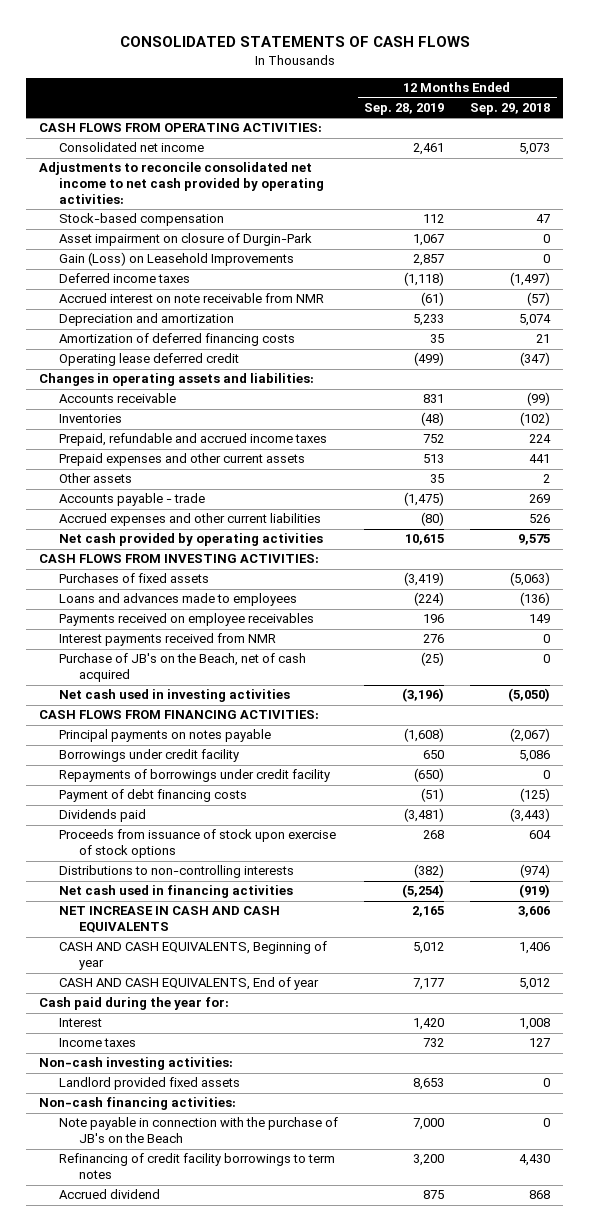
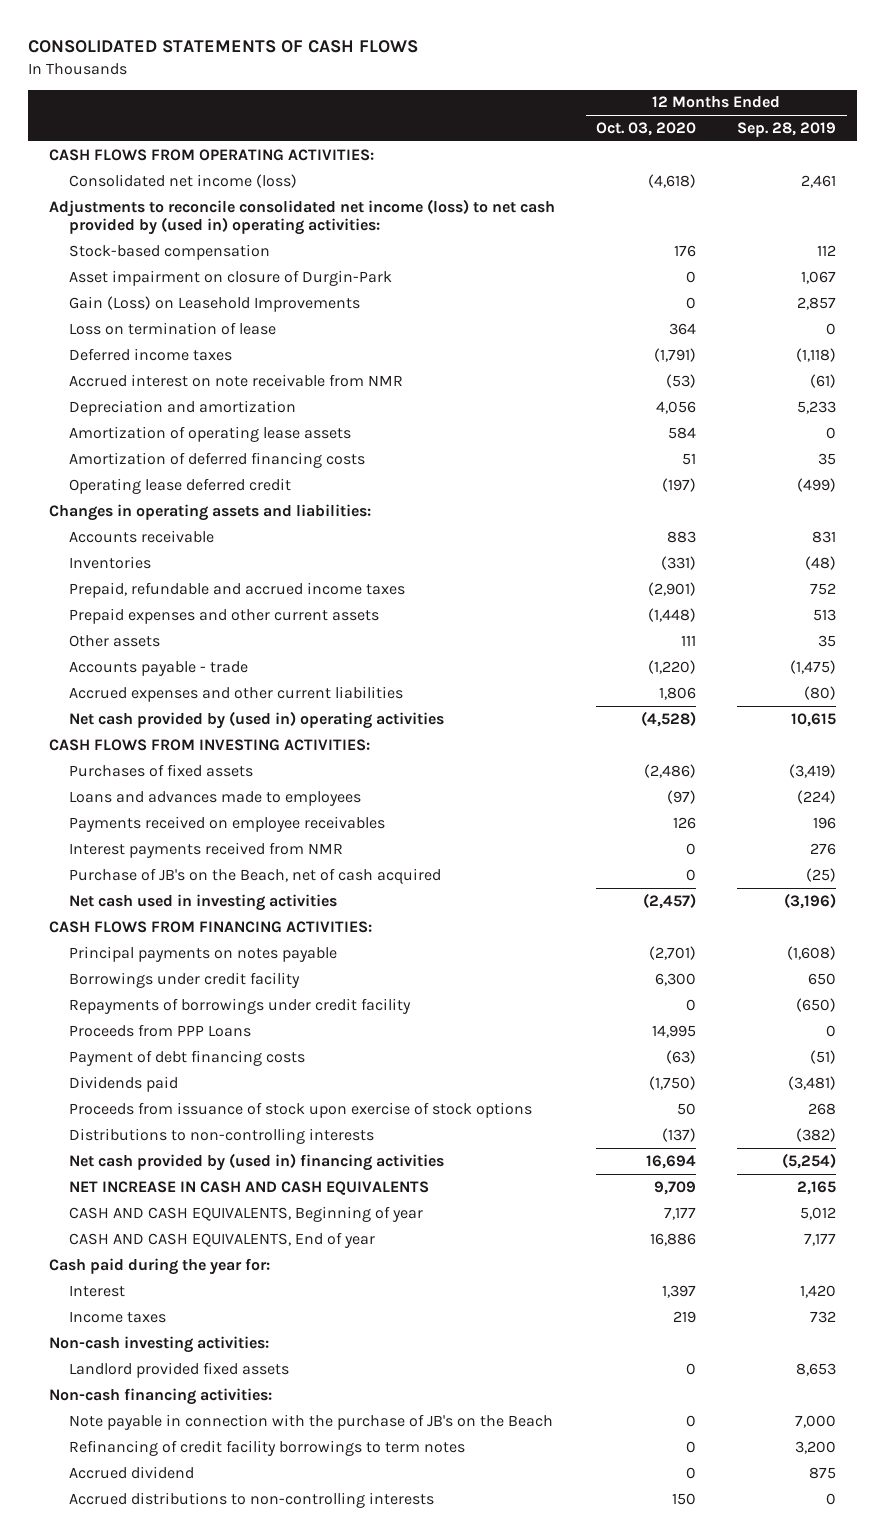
- | 12 Months Ended Sep. 28, 2019 | 12 Months Ended Sep. 29, 2018
+ | 12 Months Ended Oct. 03, 2020 | 12 Months Ended Sep. 28, 2019
- Consolidated net income | 2,461 | 5,073
- Adjustments to reconcile consolidated net income to net cash provided by operating activities:
+ Consolidated net income (loss) | (4,618) | 2,461
+ Adjustments to reconcile consolidated net income (loss) to net cash provided by (used in) operating activities:
+ Loss on termination of lease | 364 | 0
+ Amortization of operating lease assets | 584 | 0
- Net cash provided by operating activities | 10,615 | 9,575
+ Net cash provided by (used in) operating activities | (4,528) | 10,615
+ Proceeds from PPP Loans | 14,995 | 0
- Net cash used in financing activities | (5,254) | (919)
+ Net cash provided by (used in) financing activities | 16,694 | (5,254)
+ Accrued distributions to non-controlling interests | 150 | 0

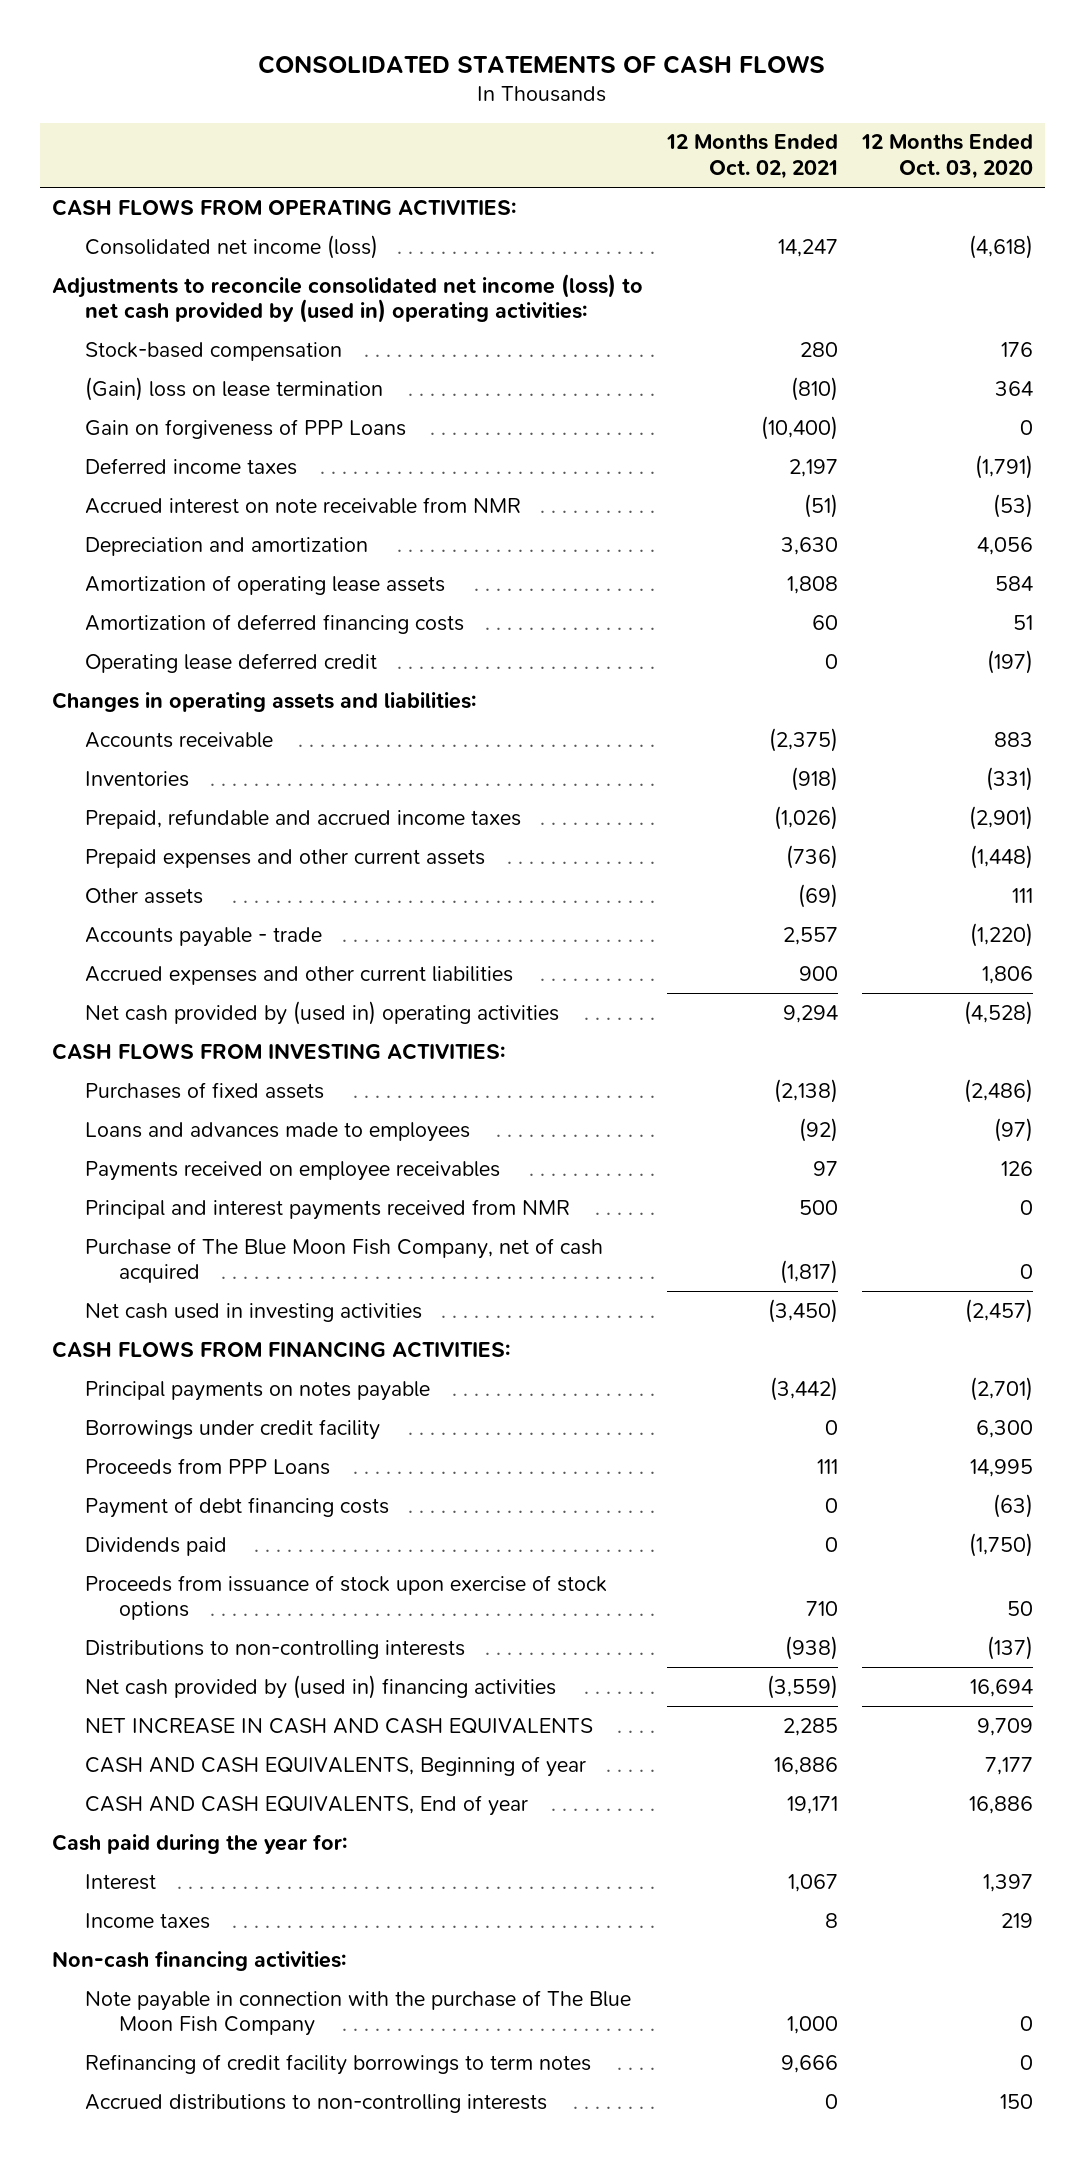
- | 12 Months Ended Oct. 03, 2020 | 12 Months Ended Sep. 28, 2019
+ | 12 Months Ended Oct. 02, 2021 | 12 Months Ended Oct. 03, 2020
- Asset impairment on closure of Durgin-Park | 0 | 1,067
- Gain (Loss) on Leasehold Improvements | 0 | 2,857
- Loss on termination of lease | 364 | 0
+ (Gain) loss on lease termination | (810) | 364
+ Gain on forgiveness of PPP Loans | (10,400) | 0
- Interest payments received from NMR | 0 | 276
- Purchase of JB's on the Beach, net of cash acquired | 0 | (25)
+ Principal and interest payments received from NMR | 500 | 0
+ Purchase of The Blue Moon Fish Company, net of cash acquired | (1,817) | 0
- Repayments of borrowings under credit facility | 0 | (650)
- Non-cash investing activities:
- Landlord provided fixed assets | 0 | 8,653
- Note payable in connection with the purchase of JB's on the Beach | 0 | 7,000
+ Note payable in connection with the purchase of The Blue Moon Fish Company | 1,000 | 0
- Accrued dividend | 0 | 875

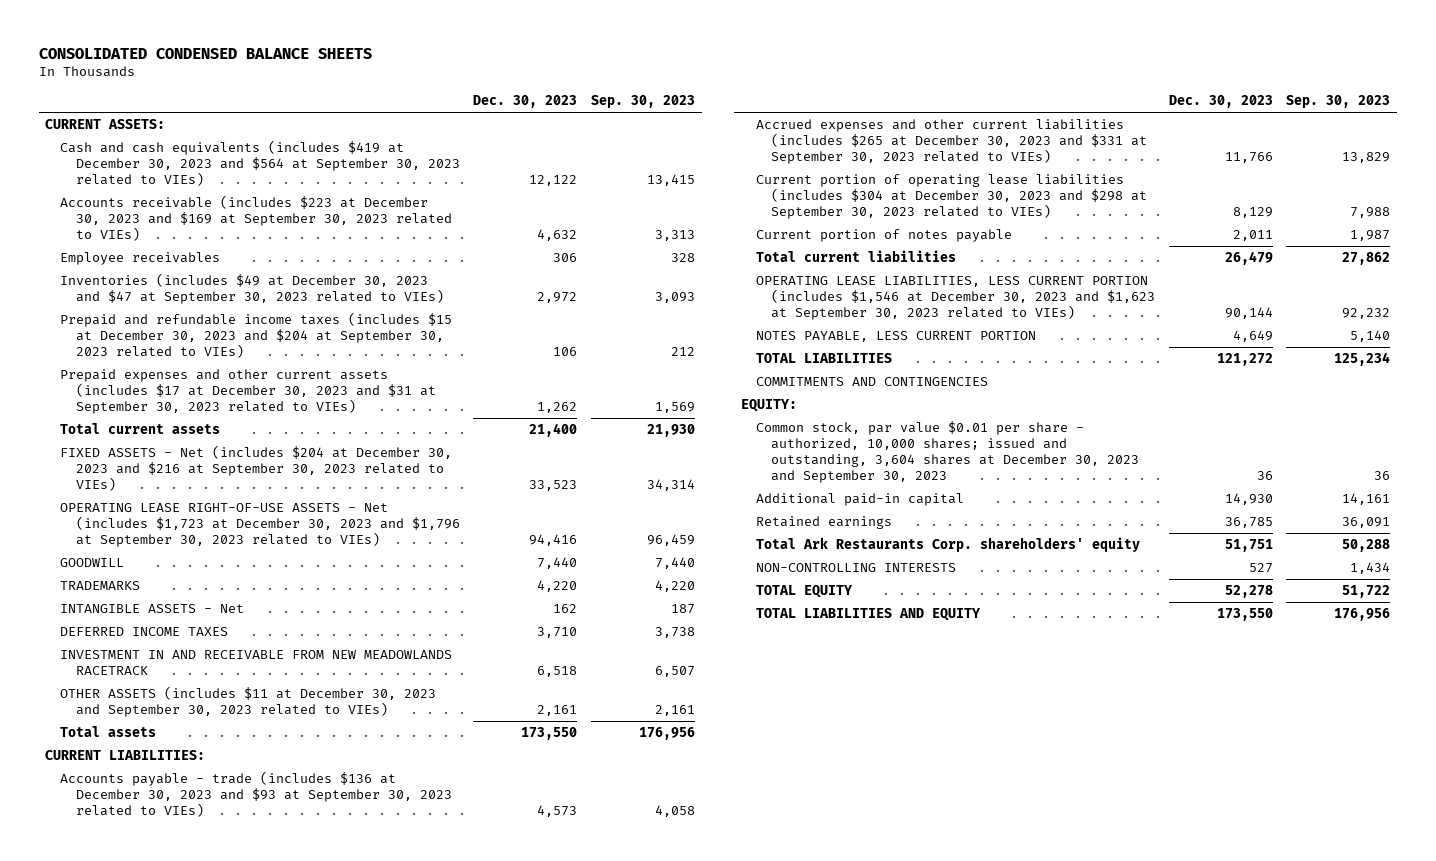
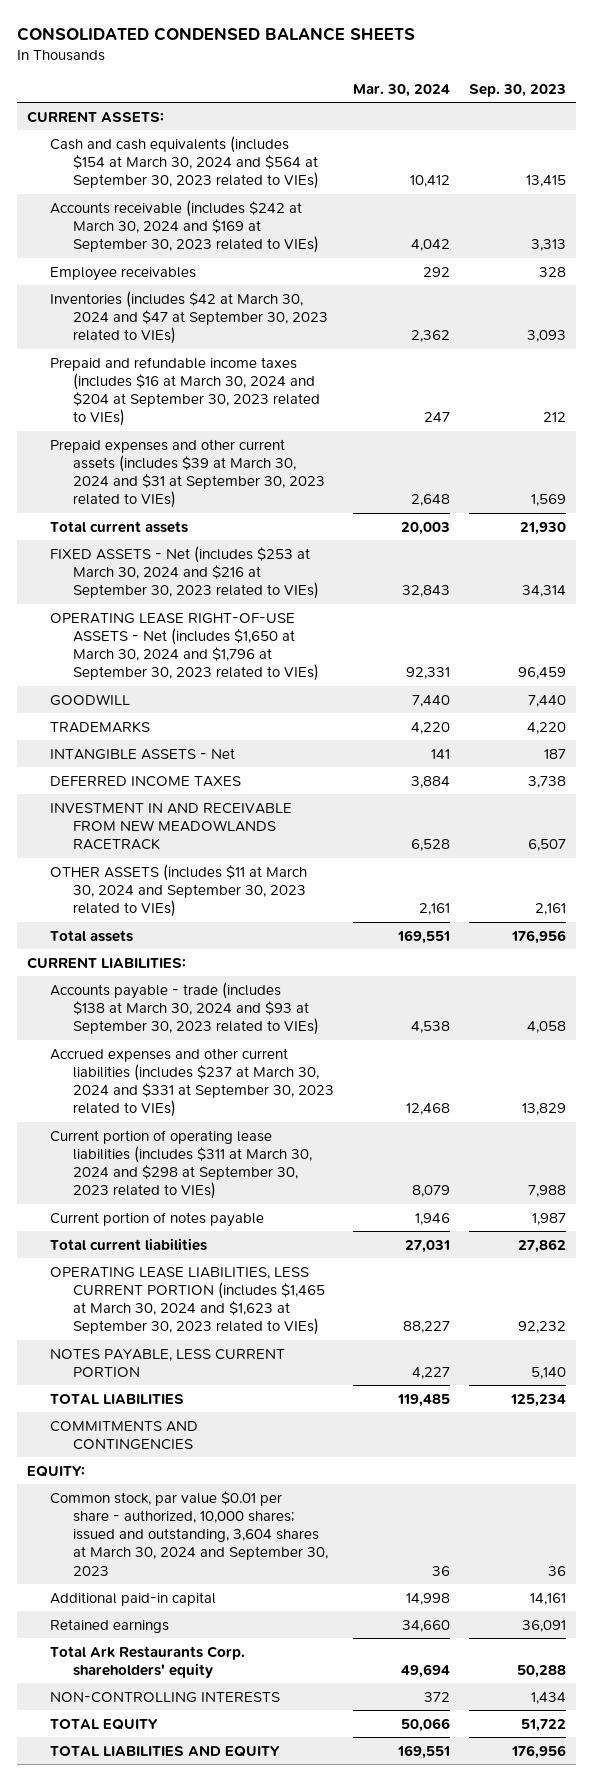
- | Dec. 30, 2023 | Sep. 30, 2023
+ | Mar. 30, 2024 | Sep. 30, 2023
- Cash and cash equivalents (includes $419 at December 30, 2023 and $564 at September 30, 2023 related to VIEs) | 12,122 | 13,415
- Accounts receivable (includes $223 at December 30, 2023 and $169 at September 30, 2023 related to VIEs) | 4,632 | 3,313
+ Cash and cash equivalents (includes $154 at March 30, 2024 and $564 at September 30, 2023 related to VIEs) | 10,412 | 13,415
+ Accounts receivable (includes $242 at March 30, 2024 and $169 at September 30, 2023 related to VIEs) | 4,042 | 3,313
- Inventories (includes $49 at December 30, 2023 and $47 at September 30, 2023 related to VIEs) | 2,972 | 3,093
- Prepaid and refundable income taxes (includes $15 at December 30, 2023 and $204 at September 30, 2023 related to VIEs) | 106 | 212
- Prepaid expenses and other current assets (includes $17 at December 30, 2023 and $31 at September 30, 2023 related to VIEs) | 1,262 | 1,569
+ Inventories (includes $42 at March 30, 2024 and $47 at September 30, 2023 related to VIEs) | 2,362 | 3,093
+ Prepaid and refundable income taxes (includes $16 at March 30, 2024 and $204 at September 30, 2023 related to VIEs) | 247 | 212
+ Prepaid expenses and other current assets (includes $39 at March 30, 2024 and $31 at September 30, 2023 related to VIEs) | 2,648 | 1,569
- FIXED ASSETS - Net (includes $204 at December 30, 2023 and $216 at September 30, 2023 related to VIEs) | 33,523 | 34,314
- OPERATING LEASE RIGHT-OF-USE ASSETS - Net (includes $1,723 at December 30, 2023 and $1,796 at September 30, 2023 related to VIEs) | 94,416 | 96,459
+ FIXED ASSETS - Net (includes $253 at March 30, 2024 and $216 at September 30, 2023 related to VIEs) | 32,843 | 34,314
+ OPERATING LEASE RIGHT-OF-USE ASSETS - Net (includes $1,650 at March 30, 2024 and $1,796 at September 30, 2023 related to VIEs) | 92,331 | 96,459
- OTHER ASSETS (includes $11 at December 30, 2023 and September 30, 2023 related to VIEs) | 2,161 | 2,161
+ OTHER ASSETS (includes $11 at March 30, 2024 and September 30, 2023 related to VIEs) | 2,161 | 2,161
- Accounts payable - trade (includes $136 at December 30, 2023 and $93 at September 30, 2023 related to VIEs) | 4,573 | 4,058
- Accrued expenses and other current liabilities (includes $265 at December 30, 2023 and $331 at September 30, 2023 related to VIEs) | 11,766 | 13,829
- Current portion of operating lease liabilities (includes $304 at December 30, 2023 and $298 at September 30, 2023 related to VIEs) | 8,129 | 7,988
+ Accounts payable - trade (includes $138 at March 30, 2024 and $93 at September 30, 2023 related to VIEs) | 4,538 | 4,058
+ Accrued expenses and other current liabilities (includes $237 at March 30, 2024 and $331 at September 30, 2023 related to VIEs) | 12,468 | 13,829
+ Current portion of operating lease liabilities (includes $311 at March 30, 2024 and $298 at September 30, 2023 related to VIEs) | 8,079 | 7,988
- OPERATING LEASE LIABILITIES, LESS CURRENT PORTION (includes $1,546 at December 30, 2023 and $1,623 at September 30, 2023 related to VIEs) | 90,144 | 92,232
+ OPERATING LEASE LIABILITIES, LESS CURRENT PORTION (includes $1,465 at March 30, 2024 and $1,623 at September 30, 2023 related to VIEs) | 88,227 | 92,232
- Common stock, par value $0.01 per share - authorized, 10,000 shares; issued and outstanding, 3,604 shares at December 30, 2023 and September 30, 2023 | 36 | 36
+ Common stock, par value $0.01 per share - authorized, 10,000 shares; issued and outstanding, 3,604 shares at March 30, 2024 and September 30, 2023 | 36 | 36

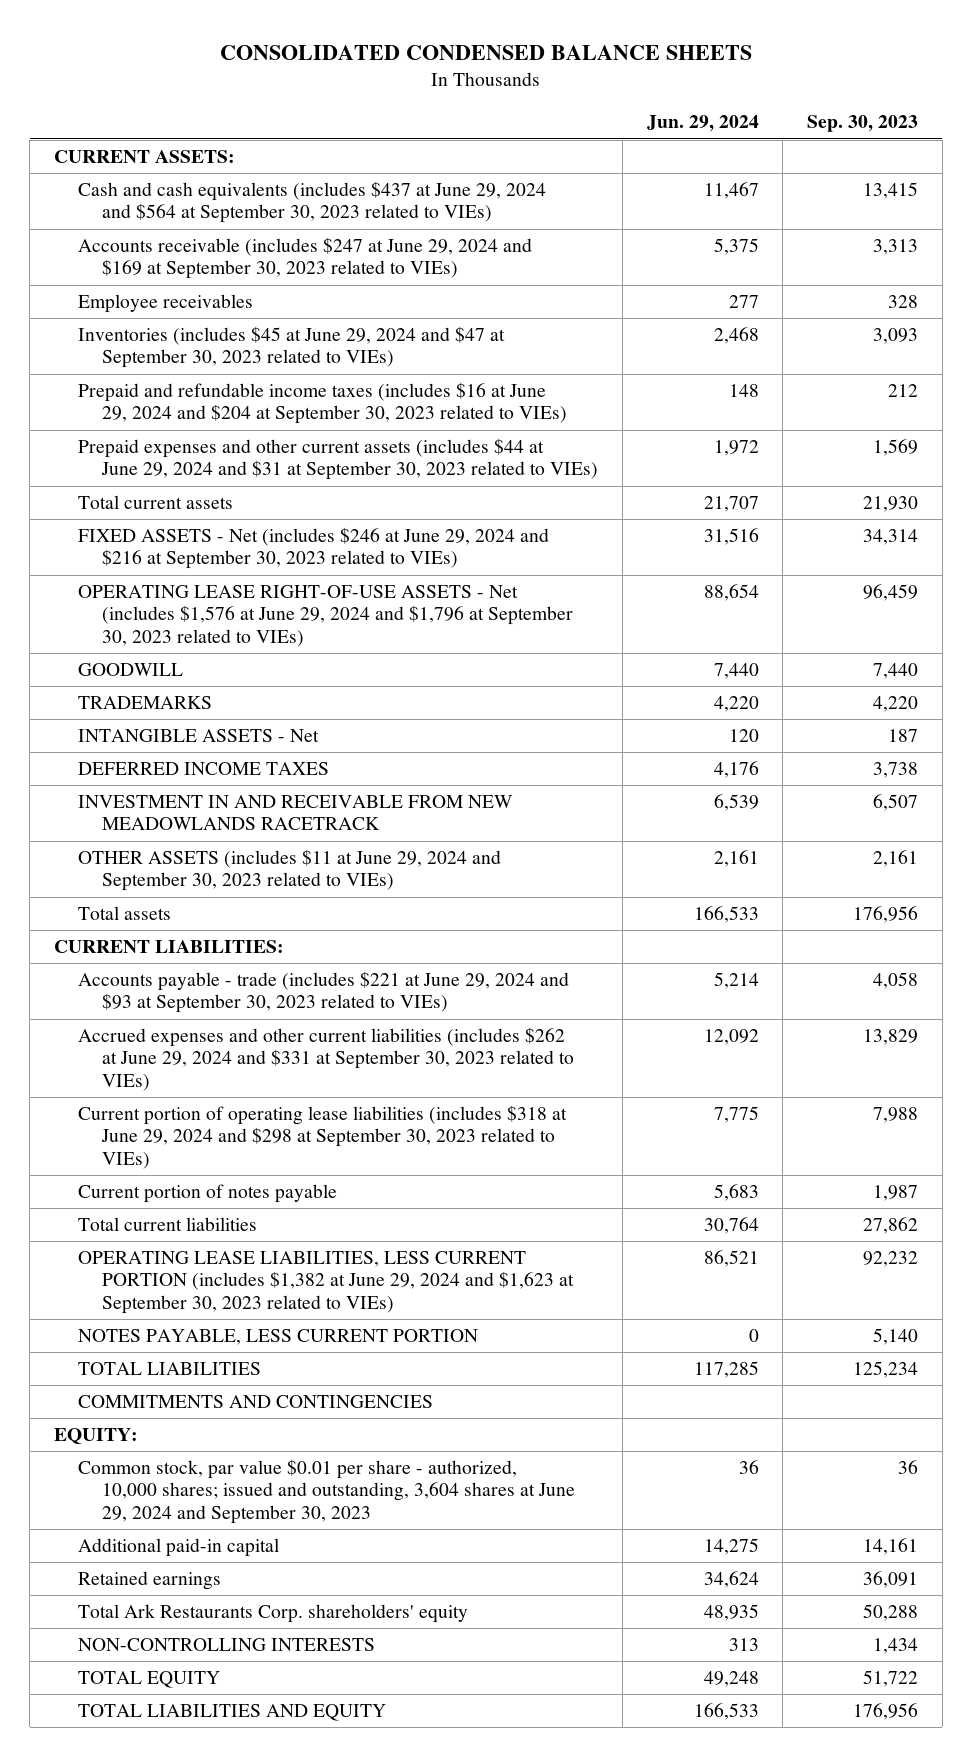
- | Mar. 30, 2024 | Sep. 30, 2023
+ | Jun. 29, 2024 | Sep. 30, 2023
- Cash and cash equivalents (includes $154 at March 30, 2024 and $564 at September 30, 2023 related to VIEs) | 10,412 | 13,415
- Accounts receivable (includes $242 at March 30, 2024 and $169 at September 30, 2023 related to VIEs) | 4,042 | 3,313
+ Cash and cash equivalents (includes $437 at June 29, 2024 and $564 at September 30, 2023 related to VIEs) | 11,467 | 13,415
+ Accounts receivable (includes $247 at June 29, 2024 and $169 at September 30, 2023 related to VIEs) | 5,375 | 3,313
- Inventories (includes $42 at March 30, 2024 and $47 at September 30, 2023 related to VIEs) | 2,362 | 3,093
- Prepaid and refundable income taxes (includes $16 at March 30, 2024 and $204 at September 30, 2023 related to VIEs) | 247 | 212
- Prepaid expenses and other current assets (includes $39 at March 30, 2024 and $31 at September 30, 2023 related to VIEs) | 2,648 | 1,569
+ Inventories (includes $45 at June 29, 2024 and $47 at September 30, 2023 related to VIEs) | 2,468 | 3,093
+ Prepaid and refundable income taxes (includes $16 at June 29, 2024 and $204 at September 30, 2023 related to VIEs) | 148 | 212
+ Prepaid expenses and other current assets (includes $44 at June 29, 2024 and $31 at September 30, 2023 related to VIEs) | 1,972 | 1,569
- FIXED ASSETS - Net (includes $253 at March 30, 2024 and $216 at September 30, 2023 related to VIEs) | 32,843 | 34,314
- OPERATING LEASE RIGHT-OF-USE ASSETS - Net (includes $1,650 at March 30, 2024 and $1,796 at September 30, 2023 related to VIEs) | 92,331 | 96,459
+ FIXED ASSETS - Net (includes $246 at June 29, 2024 and $216 at September 30, 2023 related to VIEs) | 31,516 | 34,314
+ OPERATING LEASE RIGHT-OF-USE ASSETS - Net (includes $1,576 at June 29, 2024 and $1,796 at September 30, 2023 related to VIEs) | 88,654 | 96,459
- OTHER ASSETS (includes $11 at March 30, 2024 and September 30, 2023 related to VIEs) | 2,161 | 2,161
+ OTHER ASSETS (includes $11 at June 29, 2024 and September 30, 2023 related to VIEs) | 2,161 | 2,161
- Accounts payable - trade (includes $138 at March 30, 2024 and $93 at September 30, 2023 related to VIEs) | 4,538 | 4,058
- Accrued expenses and other current liabilities (includes $237 at March 30, 2024 and $331 at September 30, 2023 related to VIEs) | 12,468 | 13,829
- Current portion of operating lease liabilities (includes $311 at March 30, 2024 and $298 at September 30, 2023 related to VIEs) | 8,079 | 7,988
+ Accounts payable - trade (includes $221 at June 29, 2024 and $93 at September 30, 2023 related to VIEs) | 5,214 | 4,058
+ Accrued expenses and other current liabilities (includes $262 at June 29, 2024 and $331 at September 30, 2023 related to VIEs) | 12,092 | 13,829
+ Current portion of operating lease liabilities (includes $318 at June 29, 2024 and $298 at September 30, 2023 related to VIEs) | 7,775 | 7,988
- OPERATING LEASE LIABILITIES, LESS CURRENT PORTION (includes $1,465 at March 30, 2024 and $1,623 at September 30, 2023 related to VIEs) | 88,227 | 92,232
+ OPERATING LEASE LIABILITIES, LESS CURRENT PORTION (includes $1,382 at June 29, 2024 and $1,623 at September 30, 2023 related to VIEs) | 86,521 | 92,232
- Common stock, par value $0.01 per share - authorized, 10,000 shares; issued and outstanding, 3,604 shares at March 30, 2024 and September 30, 2023 | 36 | 36
+ Common stock, par value $0.01 per share - authorized, 10,000 shares; issued and outstanding, 3,604 shares at June 29, 2024 and September 30, 2023 | 36 | 36

